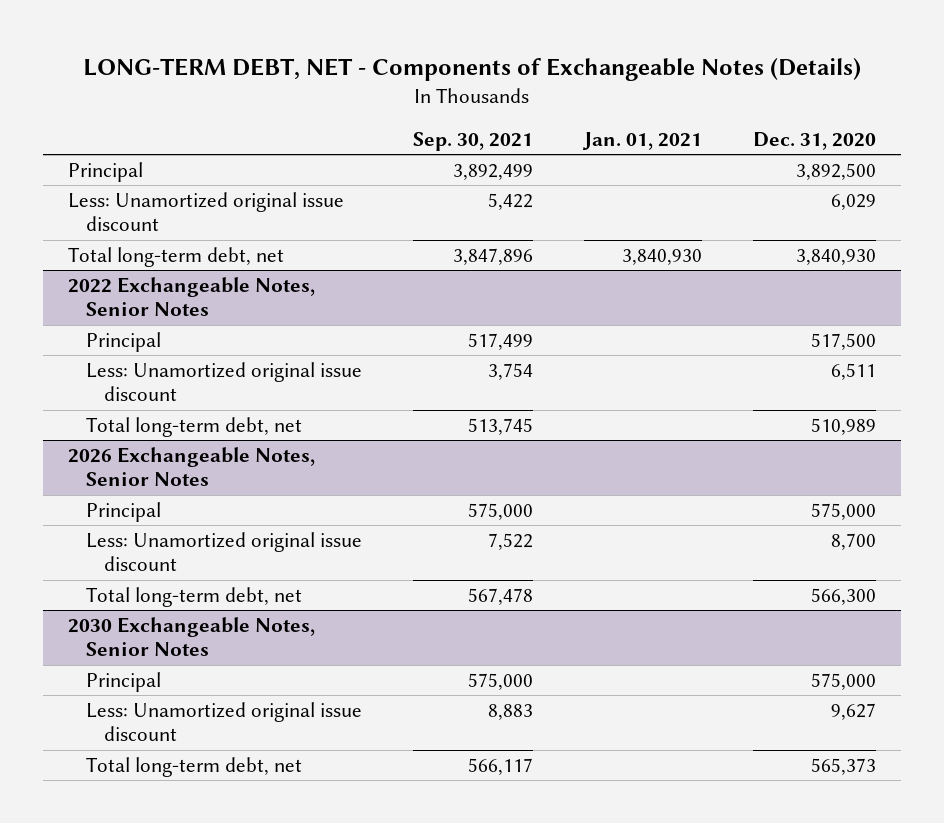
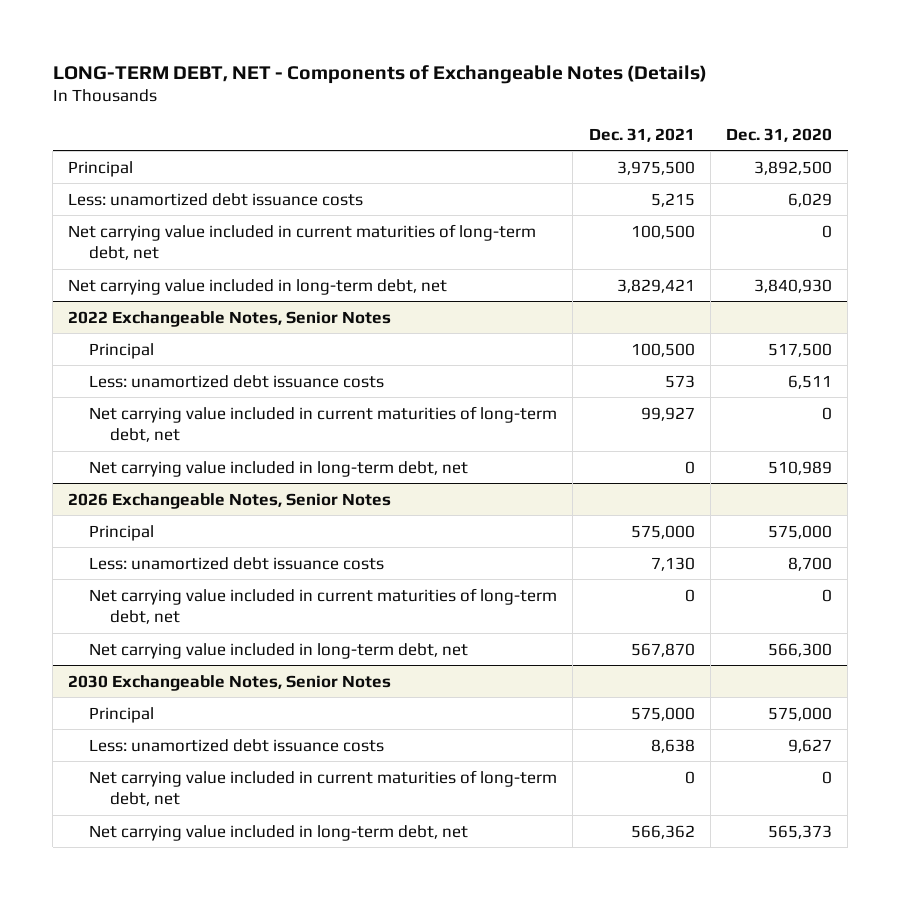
- | Sep. 30, 2021 | Jan. 01, 2021 | Dec. 31, 2020
+ | Dec. 31, 2021 | Dec. 31, 2020
- Less: Unamortized original issue discount | 5,422 | | 6,029
- Total long-term debt, net | 3,847,896 | 3,840,930 | 3,840,930
+ Less: unamortized debt issuance costs | 5,215 | 6,029
+ Net carrying value included in current maturities of long-term debt, net | 100,500 | 0
+ Net carrying value included in long-term debt, net | 3,829,421 | 3,840,930
@ 2022 Exchangeable Notes, Senior Notes
- Less: Unamortized original issue discount | 3,754 | | 6,511
- Total long-term debt, net | 513,745 | | 510,989
+ Less: unamortized debt issuance costs | 573 | 6,511
+ Net carrying value included in current maturities of long-term debt, net | 99,927 | 0
+ Net carrying value included in long-term debt, net | 0 | 510,989
@ 2026 Exchangeable Notes, Senior Notes
- Less: Unamortized original issue discount | 7,522 | | 8,700
- Total long-term debt, net | 567,478 | | 566,300
+ Less: unamortized debt issuance costs | 7,130 | 8,700
+ Net carrying value included in current maturities of long-term debt, net | 0 | 0
+ Net carrying value included in long-term debt, net | 567,870 | 566,300
@ 2030 Exchangeable Notes, Senior Notes
- Less: Unamortized original issue discount | 8,883 | | 9,627
- Total long-term debt, net | 566,117 | | 565,373
+ Less: unamortized debt issuance costs | 8,638 | 9,627
+ Net carrying value included in current maturities of long-term debt, net | 0 | 0
+ Net carrying value included in long-term debt, net | 566,362 | 565,373

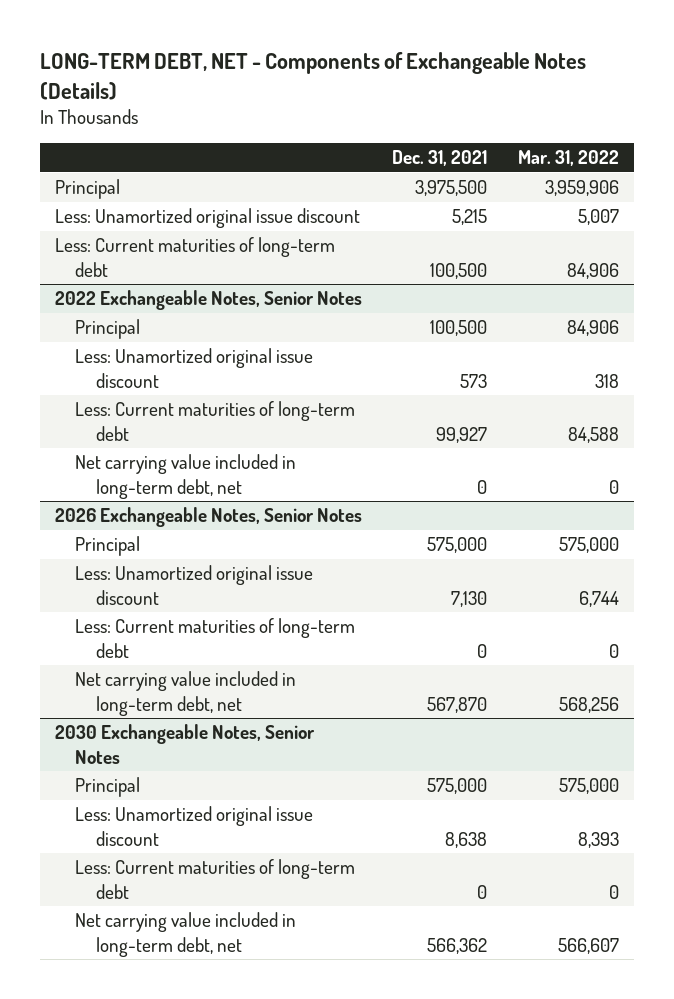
- | Dec. 31, 2021 | Dec. 31, 2020
+ | Dec. 31, 2021 | Mar. 31, 2022
- Less: unamortized debt issuance costs | 5,215 | 6,029
- Net carrying value included in current maturities of long-term debt, net | 100,500 | 0
- Net carrying value included in long-term debt, net | 3,829,421 | 3,840,930
+ Less: Unamortized original issue discount | 5,215 | 5,007
+ Less: Current maturities of long-term debt | 100,500 | 84,906
@ 2022 Exchangeable Notes, Senior Notes
- Less: unamortized debt issuance costs | 573 | 6,511
- Net carrying value included in current maturities of long-term debt, net | 99,927 | 0
+ Less: Unamortized original issue discount | 573 | 318
+ Less: Current maturities of long-term debt | 99,927 | 84,588
@ 2026 Exchangeable Notes, Senior Notes
- Less: unamortized debt issuance costs | 7,130 | 8,700
- Net carrying value included in current maturities of long-term debt, net | 0 | 0
+ Less: Unamortized original issue discount | 7,130 | 6,744
+ Less: Current maturities of long-term debt | 0 | 0
@ 2030 Exchangeable Notes, Senior Notes
- Less: unamortized debt issuance costs | 8,638 | 9,627
- Net carrying value included in current maturities of long-term debt, net | 0 | 0
+ Less: Unamortized original issue discount | 8,638 | 8,393
+ Less: Current maturities of long-term debt | 0 | 0

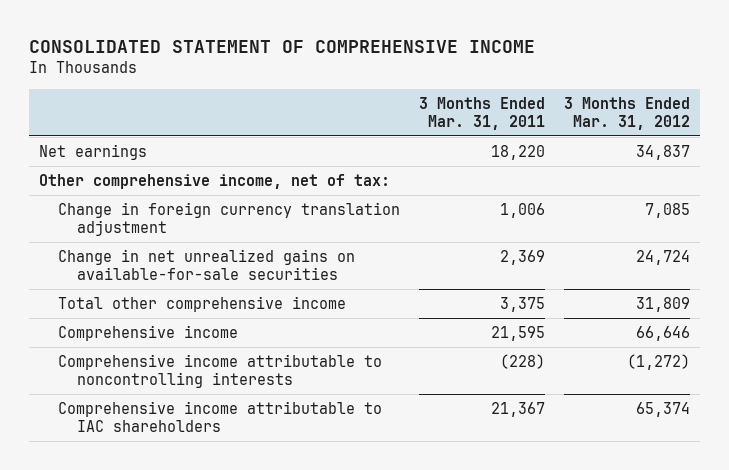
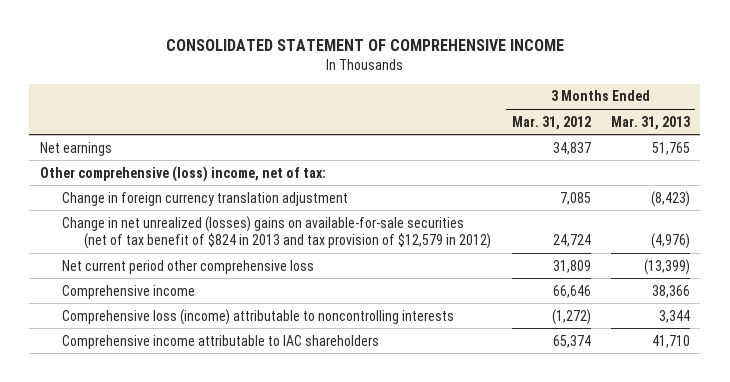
- | 3 Months Ended Mar. 31, 2011 | 3 Months Ended Mar. 31, 2012
+ | 3 Months Ended Mar. 31, 2012 | 3 Months Ended Mar. 31, 2013
- Other comprehensive income, net of tax:
+ Other comprehensive (loss) income, net of tax:
- Change in net unrealized gains on available-for-sale securities | 2,369 | 24,724
- Total other comprehensive income | 3,375 | 31,809
+ Change in net unrealized (losses) gains on available-for-sale securities (net of tax benefit of $824 in 2013 and tax provision of $12,579 in 2012) | 24,724 | (4,976)
+ Net current period other comprehensive loss | 31,809 | (13,399)
- Comprehensive income attributable to noncontrolling interests | (228) | (1,272)
+ Comprehensive loss (income) attributable to noncontrolling interests | (1,272) | 3,344

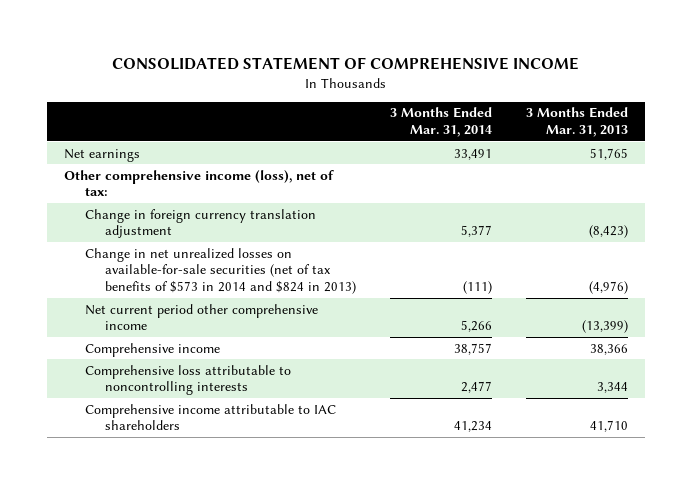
- | 3 Months Ended Mar. 31, 2012 | 3 Months Ended Mar. 31, 2013
+ | 3 Months Ended Mar. 31, 2014 | 3 Months Ended Mar. 31, 2013
- Other comprehensive (loss) income, net of tax:
+ Other comprehensive income (loss), net of tax:
- Change in net unrealized (losses) gains on available-for-sale securities (net of tax benefit of $824 in 2013 and tax provision of $12,579 in 2012) | 24,724 | (4,976)
- Net current period other comprehensive loss | 31,809 | (13,399)
+ Change in net unrealized losses on available-for-sale securities (net of tax benefits of $573 in 2014 and $824 in 2013) | (111) | (4,976)
+ Net current period other comprehensive income | 5,266 | (13,399)
- Comprehensive loss (income) attributable to noncontrolling interests | (1,272) | 3,344
+ Comprehensive loss attributable to noncontrolling interests | 2,477 | 3,344

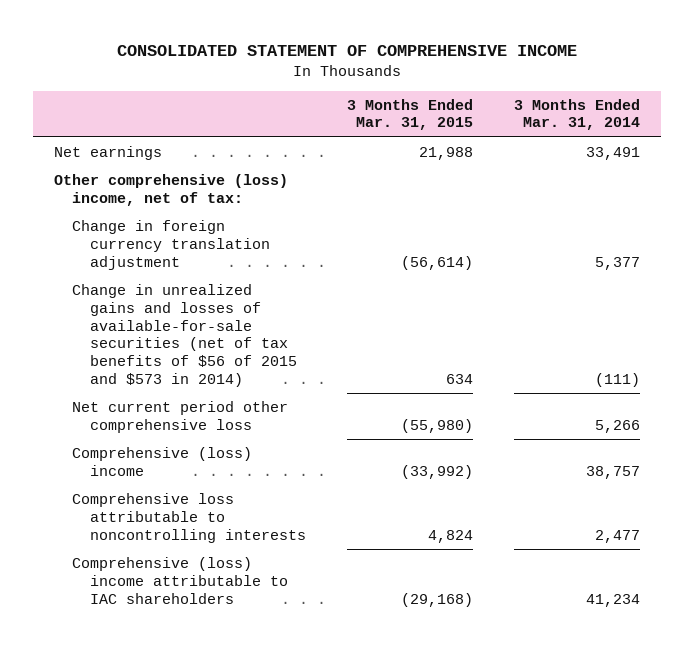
- | 3 Months Ended Mar. 31, 2014 | 3 Months Ended Mar. 31, 2013
+ | 3 Months Ended Mar. 31, 2015 | 3 Months Ended Mar. 31, 2014
- Other comprehensive income (loss), net of tax:
+ Other comprehensive (loss) income, net of tax:
- Change in net unrealized losses on available-for-sale securities (net of tax benefits of $573 in 2014 and $824 in 2013) | (111) | (4,976)
- Net current period other comprehensive income | 5,266 | (13,399)
- Comprehensive income | 38,757 | 38,366
+ Change in unrealized gains and losses of available-for-sale securities (net of tax benefits of $56 of 2015 and $573 in 2014) | 634 | (111)
+ Net current period other comprehensive loss | (55,980) | 5,266
+ Comprehensive (loss) income | (33,992) | 38,757
- Comprehensive income attributable to IAC shareholders | 41,234 | 41,710
+ Comprehensive (loss) income attributable to IAC shareholders | (29,168) | 41,234

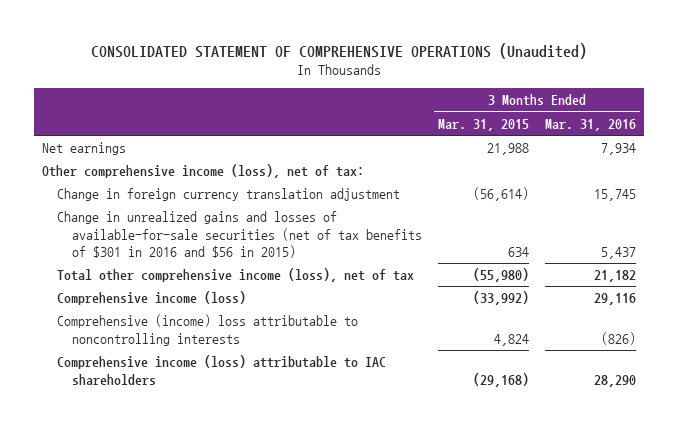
- CONSOLIDATED STATEMENT OF COMPREHENSIVE INCOME
+ CONSOLIDATED STATEMENT OF COMPREHENSIVE OPERATIONS (Unaudited)
- | 3 Months Ended Mar. 31, 2015 | 3 Months Ended Mar. 31, 2014
+ | 3 Months Ended Mar. 31, 2015 | 3 Months Ended Mar. 31, 2016
- Other comprehensive (loss) income, net of tax:
+ Other comprehensive income (loss), net of tax:
- Change in unrealized gains and losses of available-for-sale securities (net of tax benefits of $56 of 2015 and $573 in 2014) | 634 | (111)
- Net current period other comprehensive loss | (55,980) | 5,266
- Comprehensive (loss) income | (33,992) | 38,757
- Comprehensive loss attributable to noncontrolling interests | 4,824 | 2,477
- Comprehensive (loss) income attributable to IAC shareholders | (29,168) | 41,234
+ Change in unrealized gains and losses of available-for-sale securities (net of tax benefits of $301 in 2016 and $56 in 2015) | 634 | 5,437
+ Total other comprehensive income (loss), net of tax | (55,980) | 21,182
+ Comprehensive income (loss) | (33,992) | 29,116
+ Comprehensive (income) loss attributable to noncontrolling interests | 4,824 | (826)
+ Comprehensive income (loss) attributable to IAC shareholders | (29,168) | 28,290

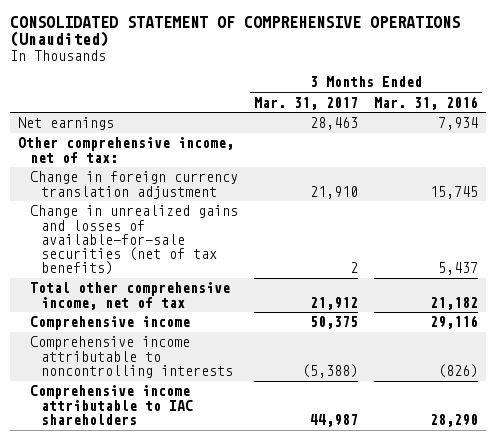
- | 3 Months Ended Mar. 31, 2015 | 3 Months Ended Mar. 31, 2016
+ | 3 Months Ended Mar. 31, 2017 | 3 Months Ended Mar. 31, 2016
- Other comprehensive income (loss), net of tax:
+ Other comprehensive income, net of tax:
- Change in unrealized gains and losses of available-for-sale securities (net of tax benefits of $301 in 2016 and $56 in 2015) | 634 | 5,437
- Total other comprehensive income (loss), net of tax | (55,980) | 21,182
- Comprehensive income (loss) | (33,992) | 29,116
- Comprehensive (income) loss attributable to noncontrolling interests | 4,824 | (826)
- Comprehensive income (loss) attributable to IAC shareholders | (29,168) | 28,290
+ Change in unrealized gains and losses of available-for-sale securities (net of tax benefits) | 2 | 5,437
+ Total other comprehensive income, net of tax | 21,912 | 21,182
+ Comprehensive income | 50,375 | 29,116
+ Comprehensive income attributable to noncontrolling interests | (5,388) | (826)
+ Comprehensive income attributable to IAC shareholders | 44,987 | 28,290

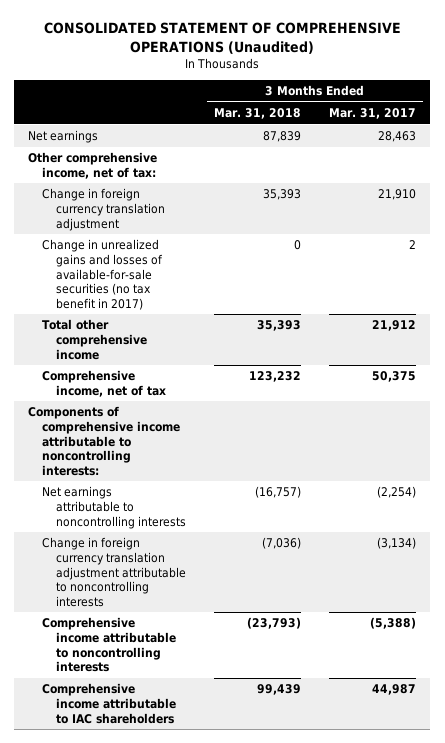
- | 3 Months Ended Mar. 31, 2017 | 3 Months Ended Mar. 31, 2016
+ | 3 Months Ended Mar. 31, 2018 | 3 Months Ended Mar. 31, 2017
- Change in unrealized gains and losses of available-for-sale securities (net of tax benefits) | 2 | 5,437
- Total other comprehensive income, net of tax | 21,912 | 21,182
- Comprehensive income | 50,375 | 29,116
+ Change in unrealized gains and losses of available-for-sale securities (no tax benefit in 2017) | 0 | 2
+ Total other comprehensive income | 35,393 | 21,912
+ Comprehensive income, net of tax | 123,232 | 50,375
+ Components of comprehensive income attributable to noncontrolling interests:
+ Net earnings attributable to noncontrolling interests | (16,757) | (2,254)
+ Change in foreign currency translation adjustment attributable to noncontrolling interests | (7,036) | (3,134)

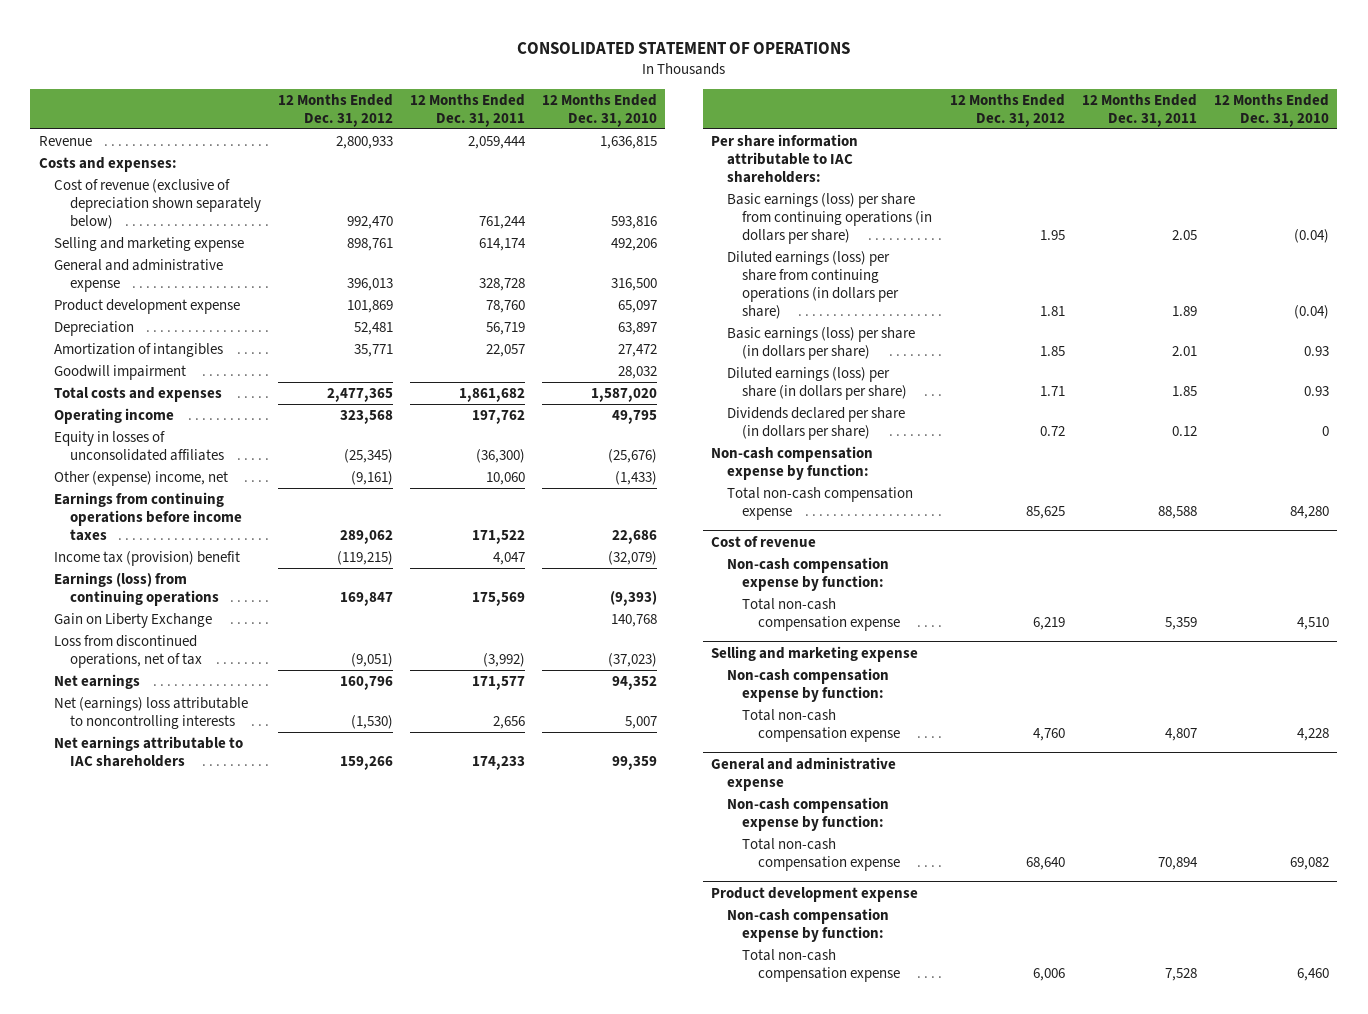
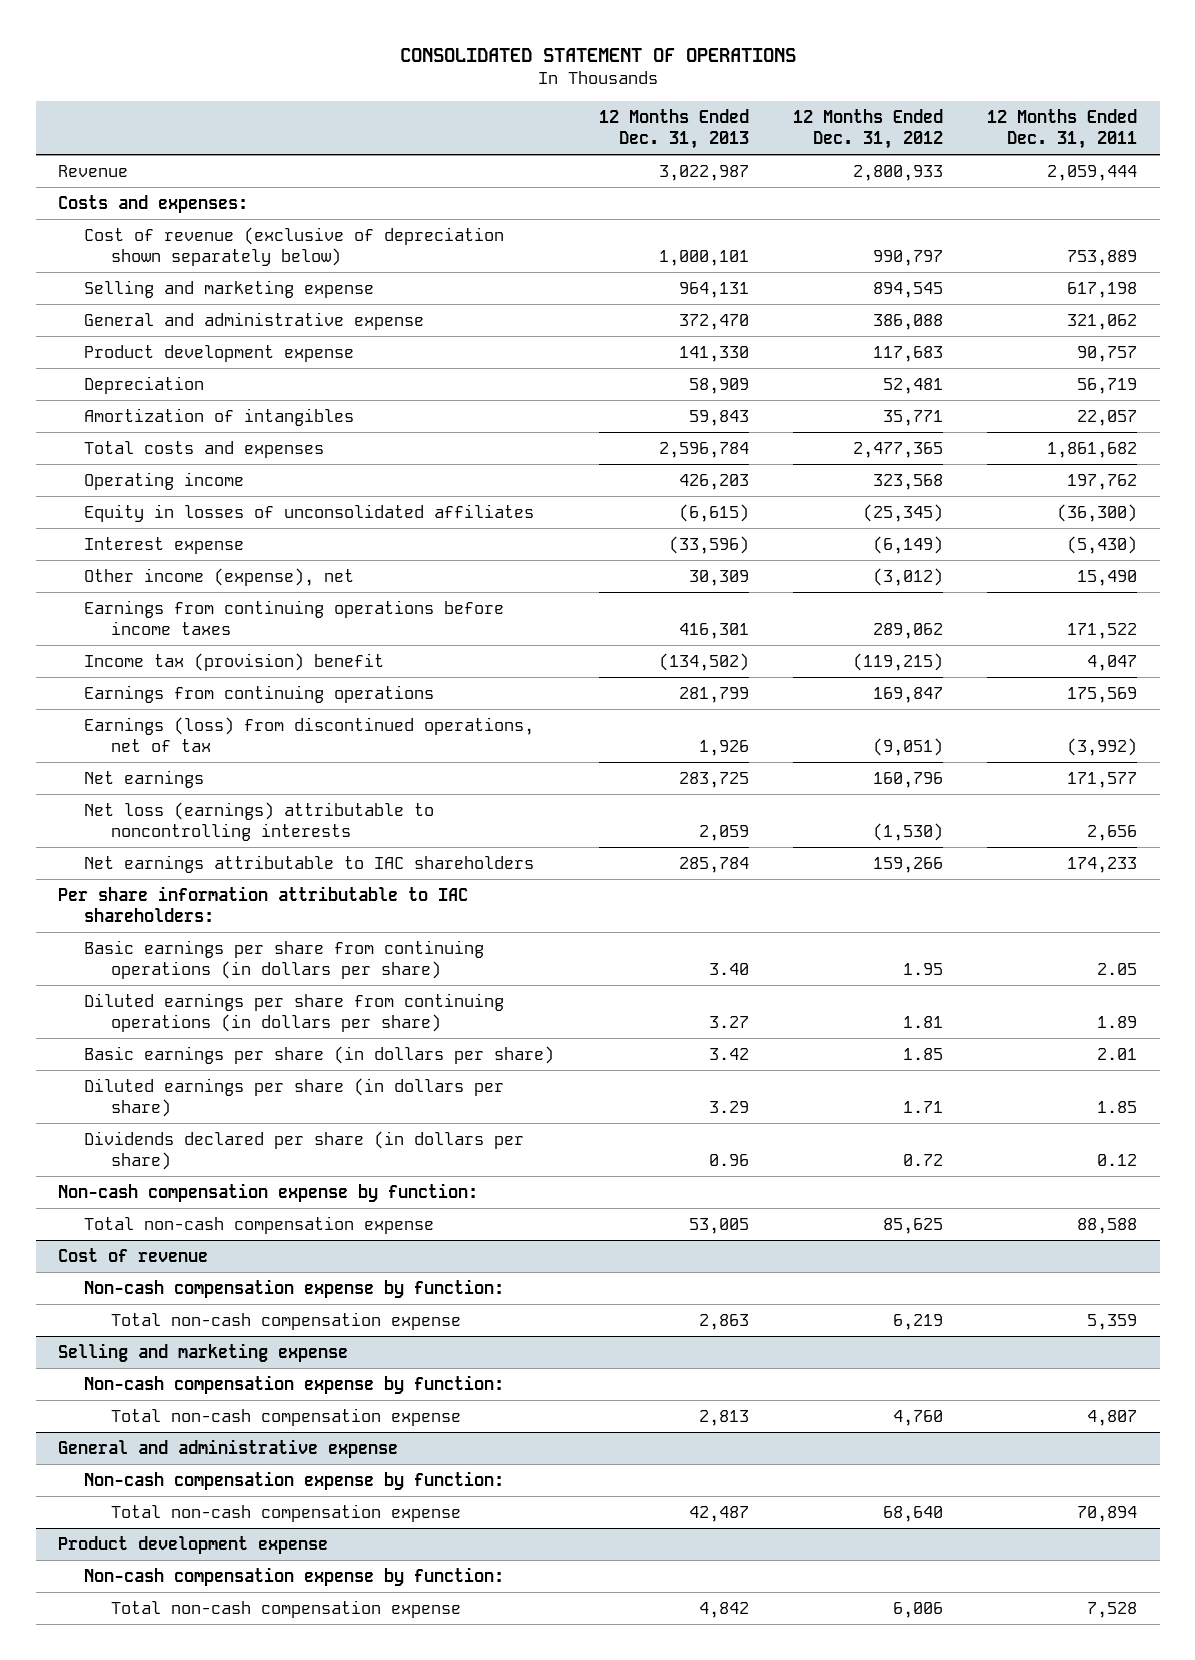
- | 12 Months Ended Dec. 31, 2012 | 12 Months Ended Dec. 31, 2011 | 12 Months Ended Dec. 31, 2010
+ | 12 Months Ended Dec. 31, 2013 | 12 Months Ended Dec. 31, 2012 | 12 Months Ended Dec. 31, 2011
- Cost of revenue (exclusive of depreciation shown separately below) | 992,470 | 761,244 | 593,816
- Selling and marketing expense | 898,761 | 614,174 | 492,206
- General and administrative expense | 396,013 | 328,728 | 316,500
- Product development expense | 101,869 | 78,760 | 65,097
+ Cost of revenue (exclusive of depreciation shown separately below) | 1,000,101 | 990,797 | 753,889
+ Selling and marketing expense | 964,131 | 894,545 | 617,198
+ General and administrative expense | 372,470 | 386,088 | 321,062
+ Product development expense | 141,330 | 117,683 | 90,757
- Goodwill impairment | | | 28,032
- Other (expense) income, net | (9,161) | 10,060 | (1,433)
+ Interest expense | (33,596) | (6,149) | (5,430)
+ Other income (expense), net | 30,309 | (3,012) | 15,490
- Earnings (loss) from continuing operations | 169,847 | 175,569 | (9,393)
- Gain on Liberty Exchange | | | 140,768
- Loss from discontinued operations, net of tax | (9,051) | (3,992) | (37,023)
+ Earnings from continuing operations | 281,799 | 169,847 | 175,569
+ Earnings (loss) from discontinued operations, net of tax | 1,926 | (9,051) | (3,992)
- Net (earnings) loss attributable to noncontrolling interests | (1,530) | 2,656 | 5,007
+ Net loss (earnings) attributable to noncontrolling interests | 2,059 | (1,530) | 2,656
- Basic earnings (loss) per share from continuing operations (in dollars per share) | 1.95 | 2.05 | (0.04)
- Diluted earnings (loss) per share from continuing operations (in dollars per share) | 1.81 | 1.89 | (0.04)
- Basic earnings (loss) per share (in dollars per share) | 1.85 | 2.01 | 0.93
- Diluted earnings (loss) per share (in dollars per share) | 1.71 | 1.85 | 0.93
+ Basic earnings per share from continuing operations (in dollars per share) | 3.40 | 1.95 | 2.05
+ Diluted earnings per share from continuing operations (in dollars per share) | 3.27 | 1.81 | 1.89
+ Basic earnings per share (in dollars per share) | 3.42 | 1.85 | 2.01
+ Diluted earnings per share (in dollars per share) | 3.29 | 1.71 | 1.85

